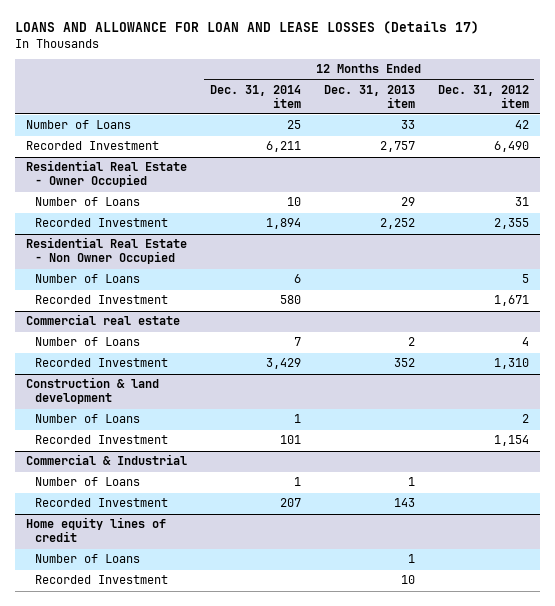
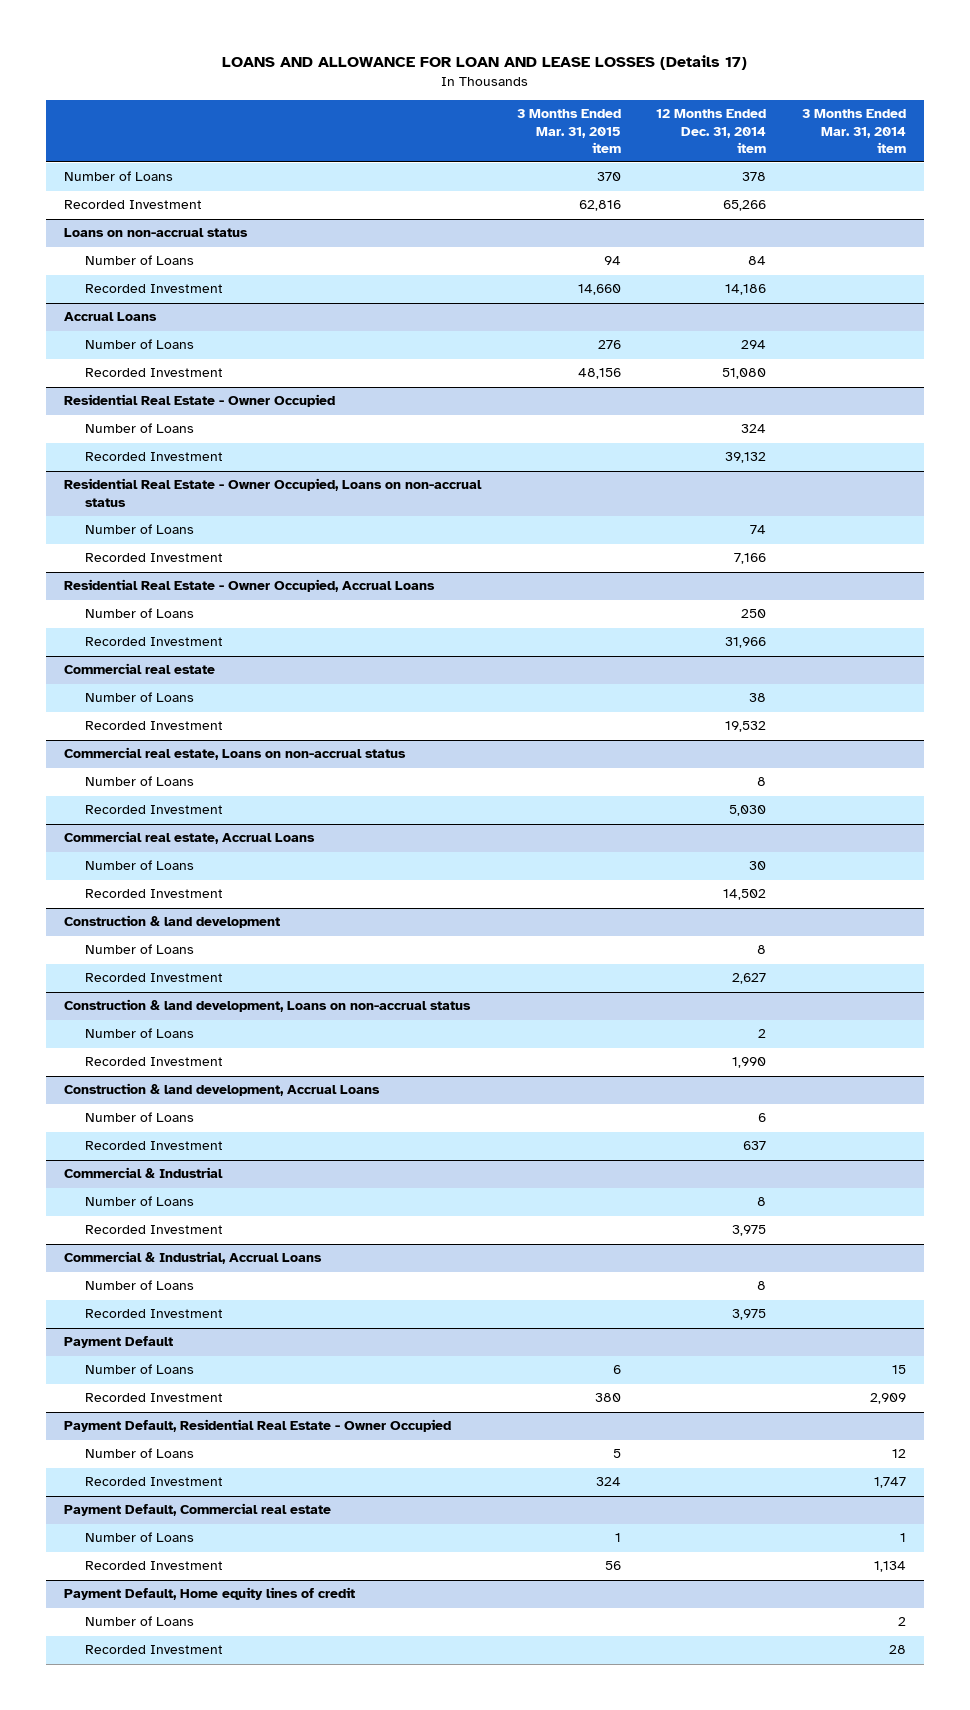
- | 12 Months Ended Dec. 31, 2014 item | 12 Months Ended Dec. 31, 2013 item | 12 Months Ended Dec. 31, 2012 item
+ | 3 Months Ended Mar. 31, 2015 item | 12 Months Ended Dec. 31, 2014 item | 3 Months Ended Mar. 31, 2014 item
- Number of Loans | 25 | 33 | 42
- Recorded Investment | 6,211 | 2,757 | 6,490
+ Number of Loans | 370 | 378 |
+ Recorded Investment | 62,816 | 65,266 |
+ Loans on non-accrual status
+ Number of Loans | 94 | 84 |
+ Recorded Investment | 14,660 | 14,186 |
+ Accrual Loans
+ Number of Loans | 276 | 294 |
+ Recorded Investment | 48,156 | 51,080 |
@ Residential Real Estate - Owner Occupied
- Number of Loans | 10 | 29 | 31
- Recorded Investment | 1,894 | 2,252 | 2,355
- Residential Real Estate - Non Owner Occupied
- Number of Loans | 6 | | 5
- Recorded Investment | 580 | | 1,671
@ Residential Real Estate - Owner Occupied
+ Number of Loans | | 324 |
+ Recorded Investment | | 39,132 |
+ Residential Real Estate - Owner Occupied, Loans on non-accrual status
+ Number of Loans | | 74 |
+ Recorded Investment | | 7,166 |
+ Residential Real Estate - Owner Occupied, Accrual Loans
+ Number of Loans | | 250 |
+ Recorded Investment | | 31,966 |
@ Commercial real estate
- Number of Loans | 7 | 2 | 4
- Recorded Investment | 3,429 | 352 | 1,310
+ Number of Loans | | 38 |
+ Recorded Investment | | 19,532 |
+ Commercial real estate, Loans on non-accrual status
+ Number of Loans | | 8 |
+ Recorded Investment | | 5,030 |
+ Commercial real estate, Accrual Loans
+ Number of Loans | | 30 |
+ Recorded Investment | | 14,502 |
@ Construction & land development
- Number of Loans | 1 | | 2
- Recorded Investment | 101 | | 1,154
+ Number of Loans | | 8 |
+ Recorded Investment | | 2,627 |
+ Construction & land development, Loans on non-accrual status
+ Number of Loans | | 2 |
+ Recorded Investment | | 1,990 |
+ Construction & land development, Accrual Loans
+ Number of Loans | | 6 |
+ Recorded Investment | | 637 |
@ Commercial & Industrial
- Number of Loans | 1 | 1 |
- Recorded Investment | 207 | 143 |
- Home equity lines of credit
@ Commercial & Industrial
+ Number of Loans | | 8 |
+ Recorded Investment | | 3,975 |
+ Commercial & Industrial, Accrual Loans
+ Number of Loans | | 8 |
+ Recorded Investment | | 3,975 |
+ Payment Default
+ Payment Default, Residential Real Estate - Owner Occupied
+ Number of Loans | 5 | | 12
+ Recorded Investment | 324 | | 1,747
+ Payment Default, Commercial real estate
+ Number of Loans | 1 | | 1
+ Recorded Investment | 56 | | 1,134
+ Payment Default, Home equity lines of credit
+ Number of Loans | | | 2
+ Recorded Investment | | | 28

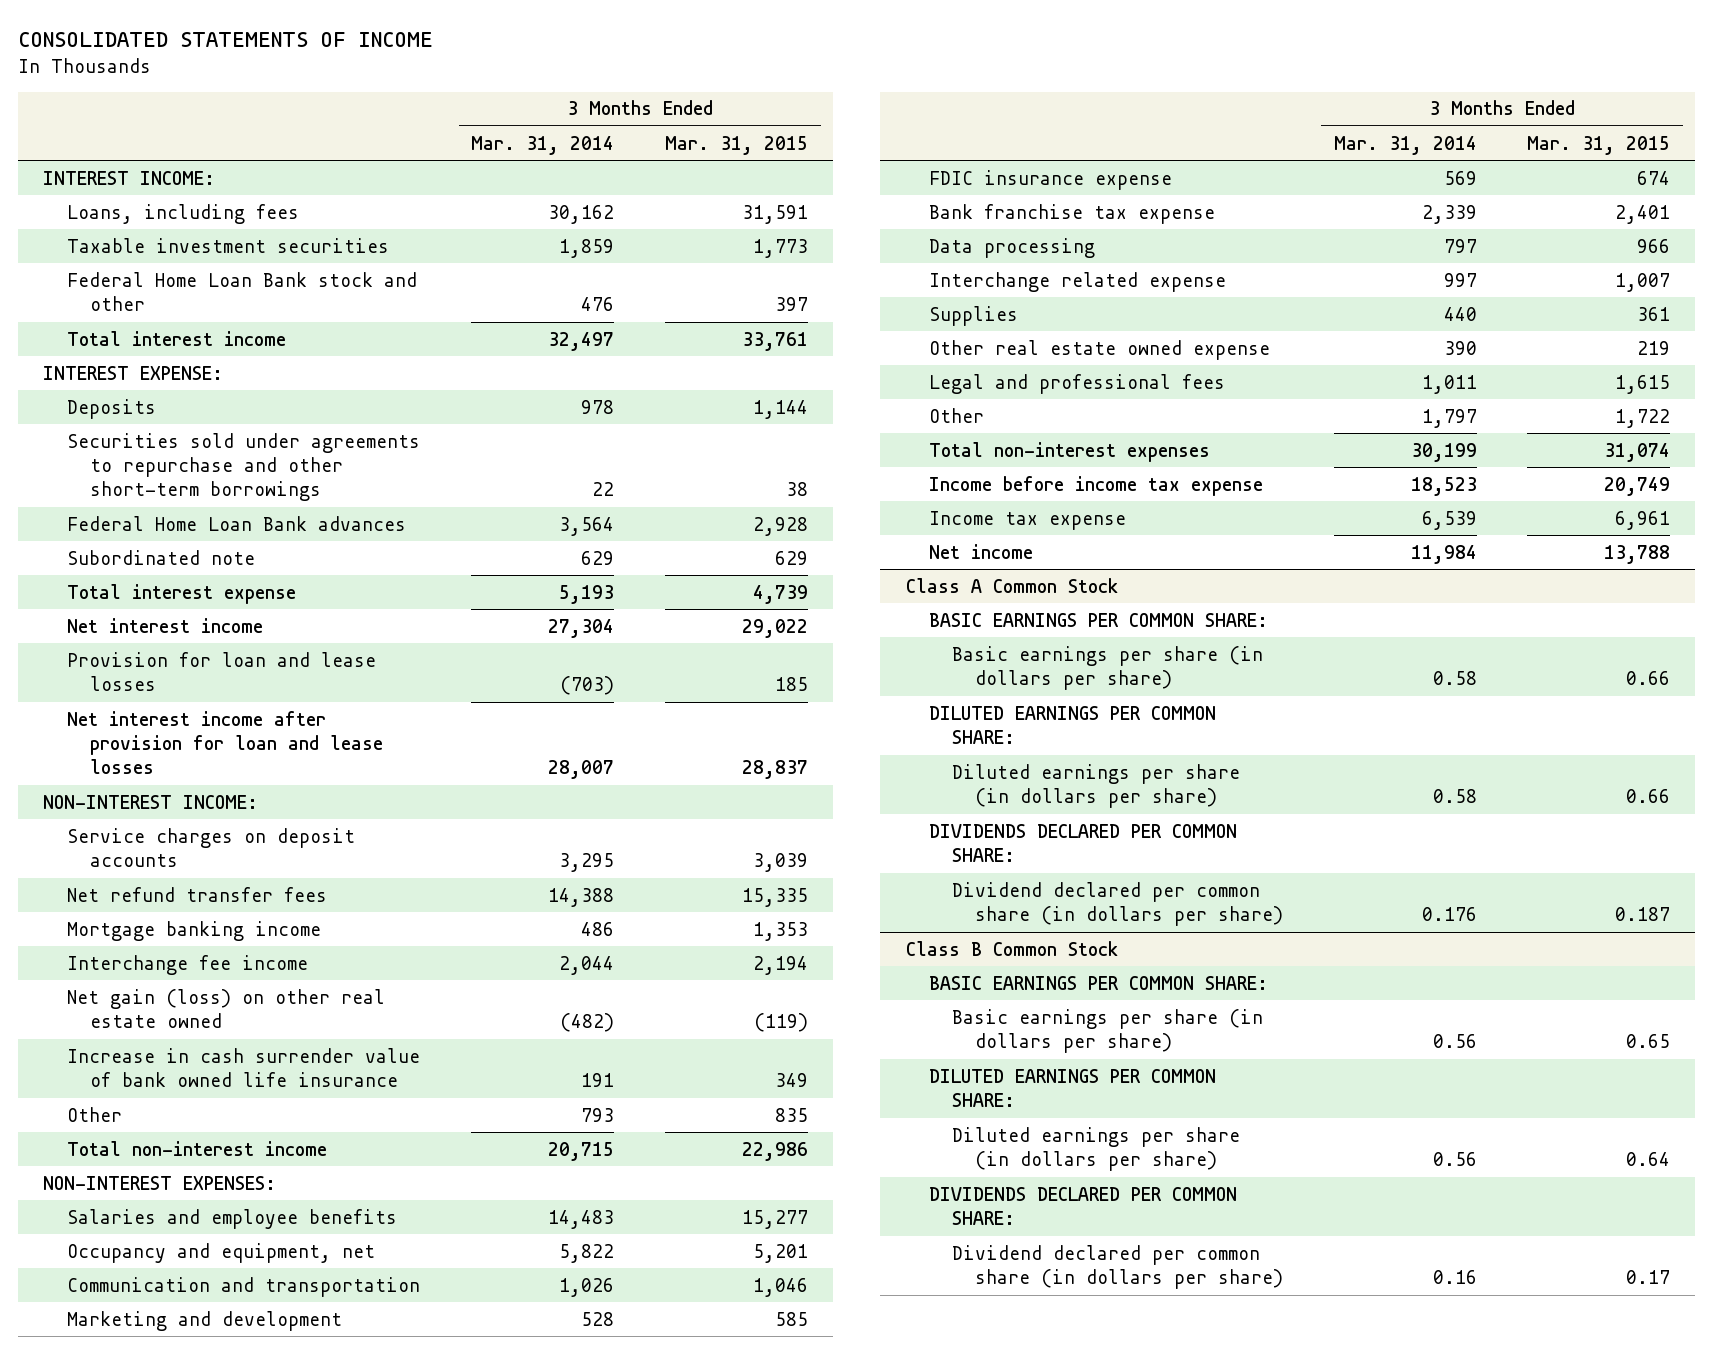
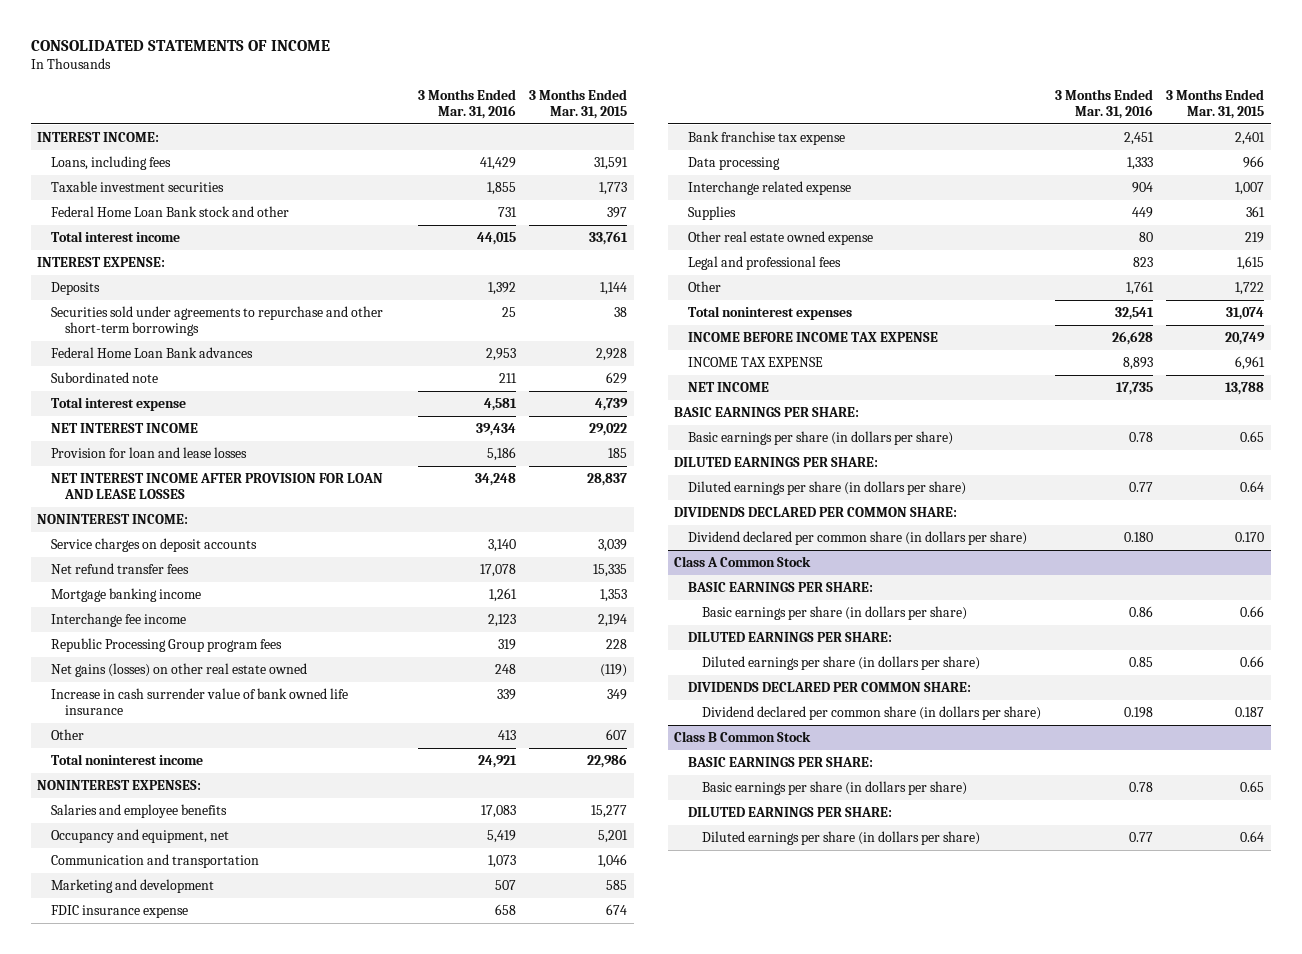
- | 3 Months Ended Mar. 31, 2014 | 3 Months Ended Mar. 31, 2015
+ | 3 Months Ended Mar. 31, 2016 | 3 Months Ended Mar. 31, 2015
- Net interest income | 27,304 | 29,022
+ NET INTEREST INCOME | 39,434 | 29,022
- Net interest income after provision for loan and lease losses | 28,007 | 28,837
- NON-INTEREST INCOME:
+ NET INTEREST INCOME AFTER PROVISION FOR LOAN AND LEASE LOSSES | 34,248 | 28,837
+ NONINTEREST INCOME:
- Net gain (loss) on other real estate owned | (482) | (119)
+ Republic Processing Group program fees | 319 | 228
+ Net gains (losses) on other real estate owned | 248 | (119)
- Other | 793 | 835
- Total non-interest income | 20,715 | 22,986
- NON-INTEREST EXPENSES:
+ Other | 413 | 607
+ Total noninterest income | 24,921 | 22,986
+ NONINTEREST EXPENSES:
- Total non-interest expenses | 30,199 | 31,074
- Income before income tax expense | 18,523 | 20,749
- Income tax expense | 6,539 | 6,961
- Net income | 11,984 | 13,788
+ Total noninterest expenses | 32,541 | 31,074
+ INCOME BEFORE INCOME TAX EXPENSE | 26,628 | 20,749
+ INCOME TAX EXPENSE | 8,893 | 6,961
+ NET INCOME | 17,735 | 13,788
+ BASIC EARNINGS PER SHARE:
+ Basic earnings per share (in dollars per share) | 0.78 | 0.65
+ DILUTED EARNINGS PER SHARE:
+ Diluted earnings per share (in dollars per share) | 0.77 | 0.64
+ DIVIDENDS DECLARED PER COMMON SHARE:
+ Dividend declared per common share (in dollars per share) | 0.180 | 0.170
@ Class A Common Stock
- BASIC EARNINGS PER COMMON SHARE:
+ BASIC EARNINGS PER SHARE:
- DILUTED EARNINGS PER COMMON SHARE:
+ DILUTED EARNINGS PER SHARE:
@ Class B Common Stock
- BASIC EARNINGS PER COMMON SHARE:
+ BASIC EARNINGS PER SHARE:
- DILUTED EARNINGS PER COMMON SHARE:
+ DILUTED EARNINGS PER SHARE:
- DIVIDENDS DECLARED PER COMMON SHARE:
- Dividend declared per common share (in dollars per share) | 0.16 | 0.17

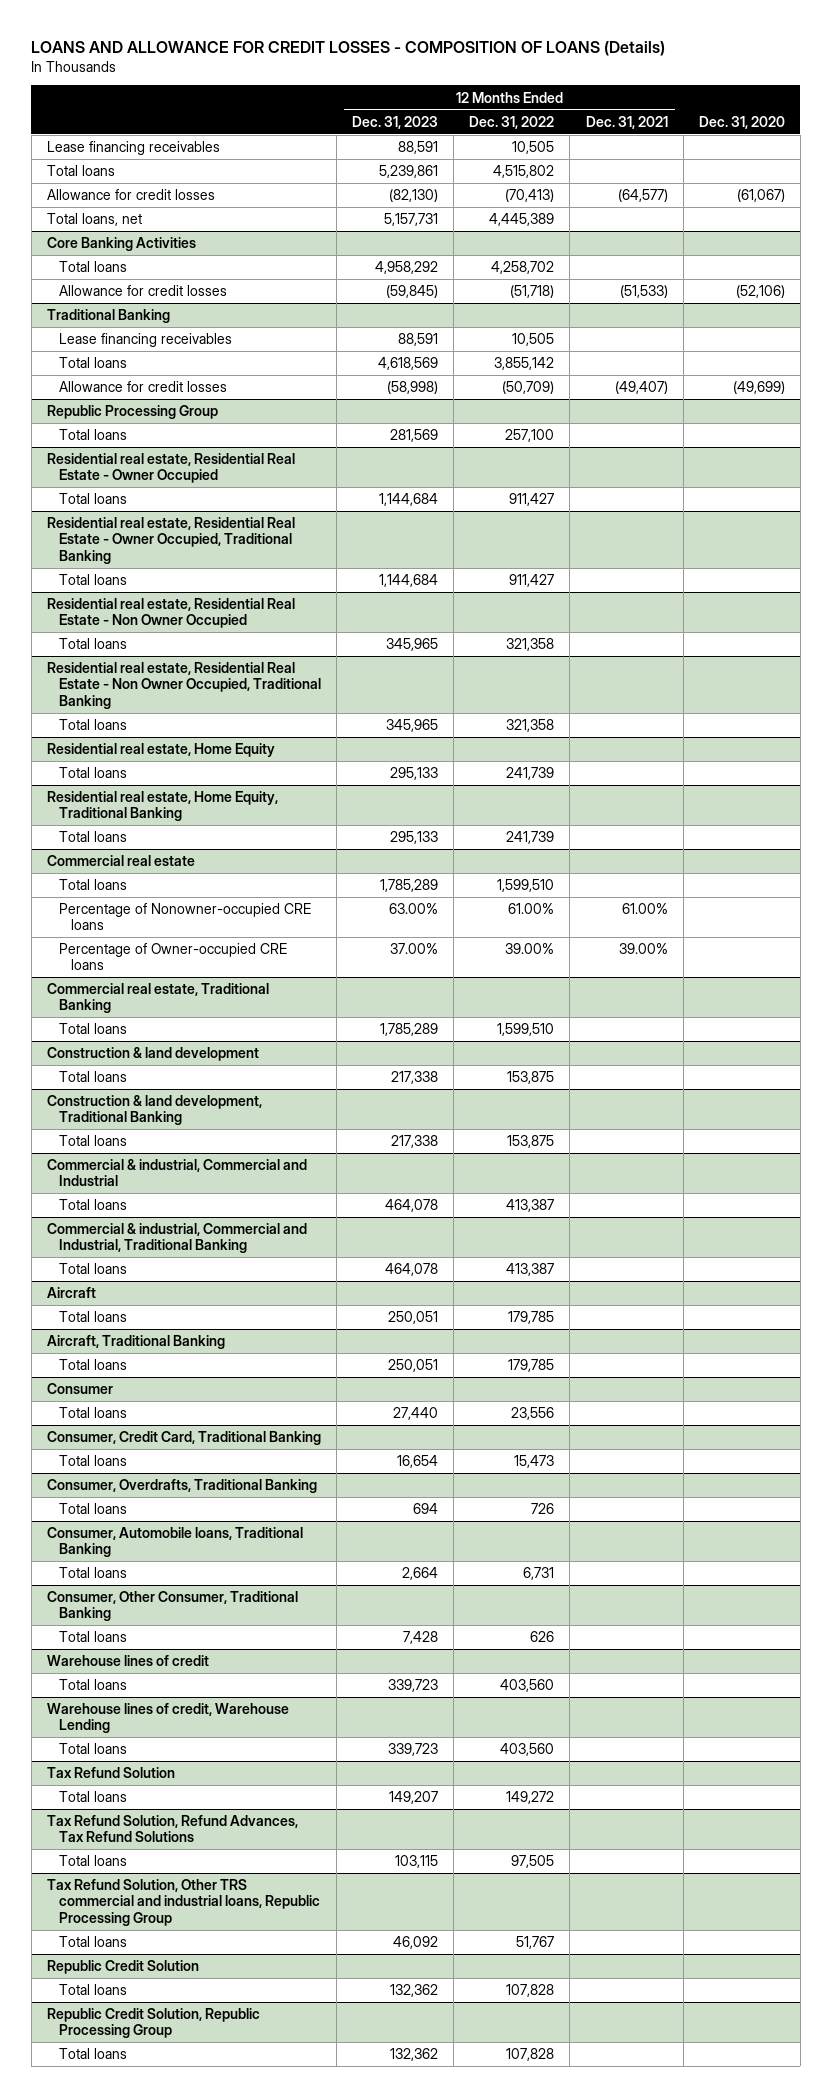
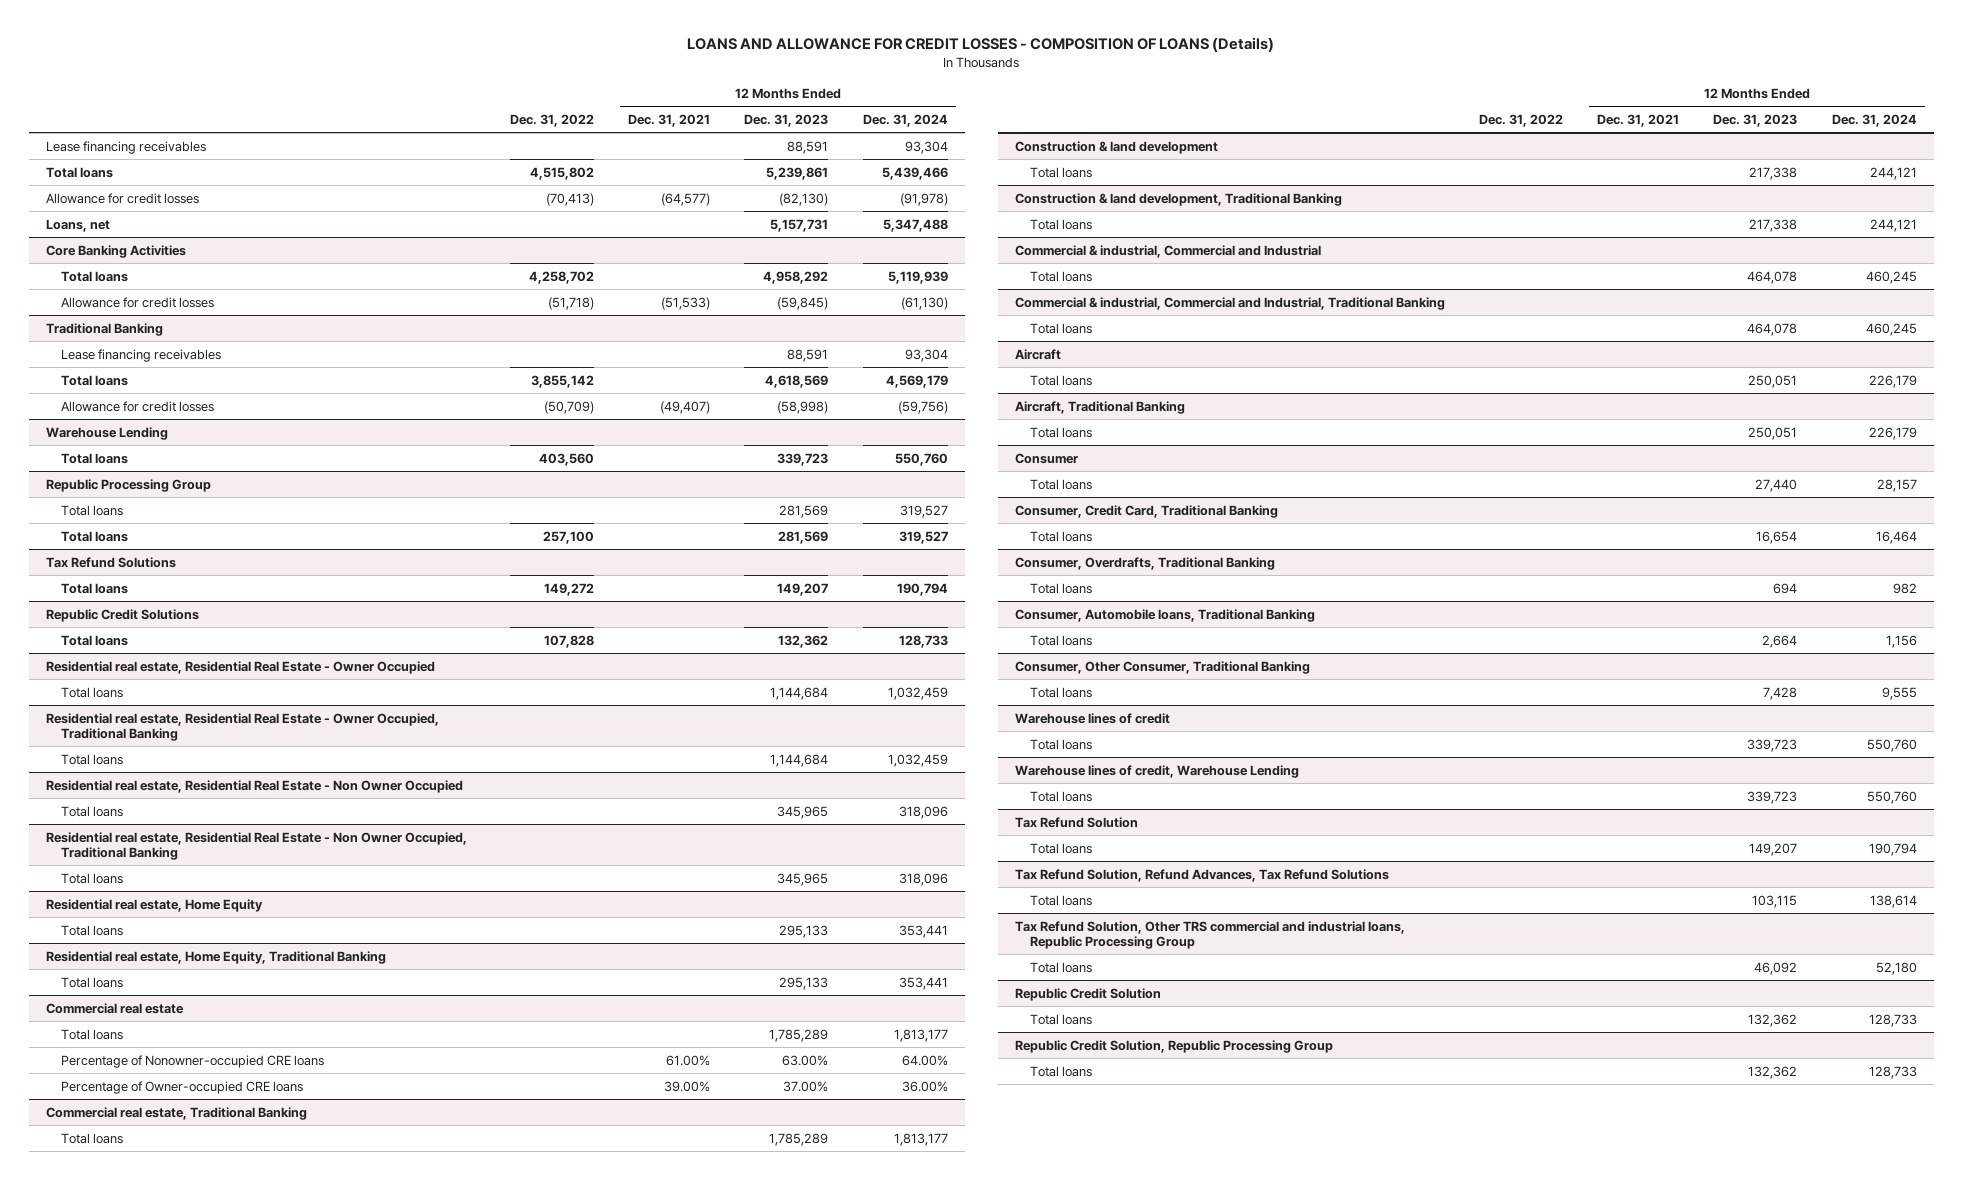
- | 12 Months Ended Dec. 31, 2023 | 12 Months Ended Dec. 31, 2022 | 12 Months Ended Dec. 31, 2021 | Dec. 31, 2020
+ | Dec. 31, 2022 | 12 Months Ended Dec. 31, 2021 | 12 Months Ended Dec. 31, 2023 | 12 Months Ended Dec. 31, 2024
- Total loans, net | 5,157,731 | 4,445,389 | |
+ Loans, net | | | 5,157,731 | 5,347,488
+ Warehouse Lending
+ Total loans | 403,560 | | 339,723 | 550,760
@ Republic Processing Group
+ Total loans | 257,100 | | 281,569 | 319,527
+ Tax Refund Solutions
+ Total loans | 149,272 | | 149,207 | 190,794
+ Republic Credit Solutions
+ Total loans | 107,828 | | 132,362 | 128,733

